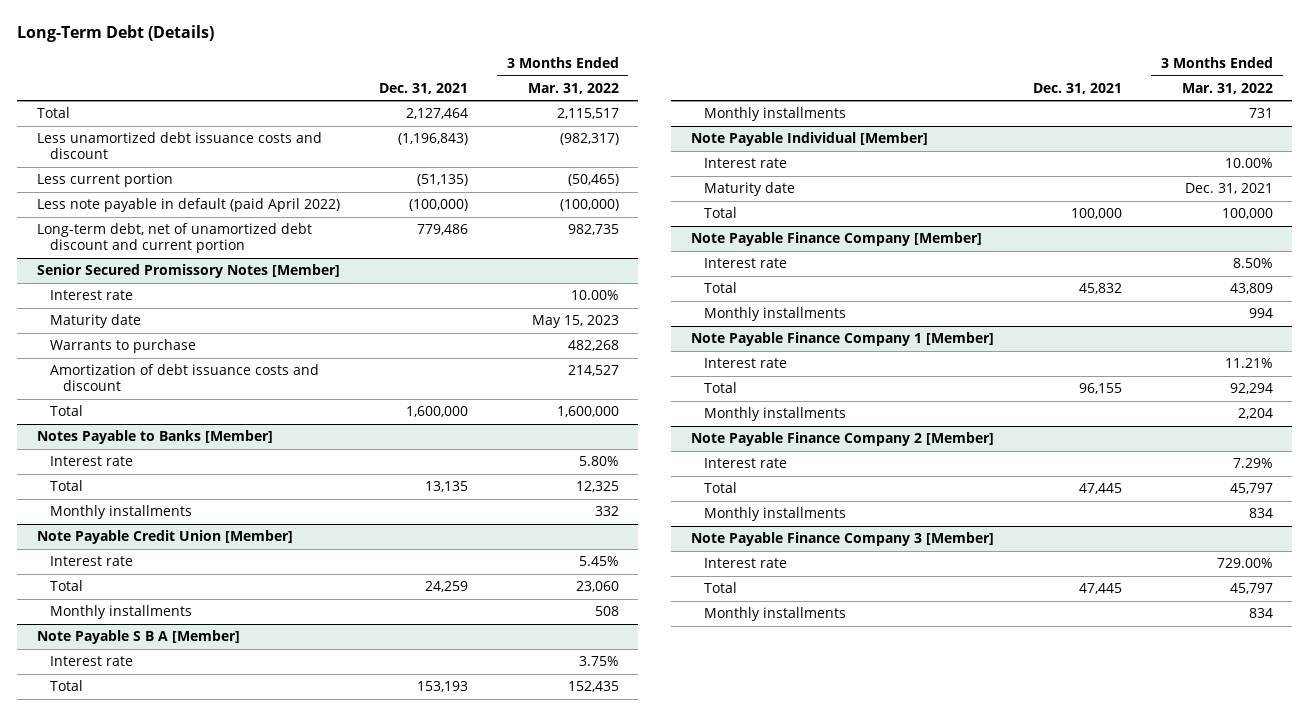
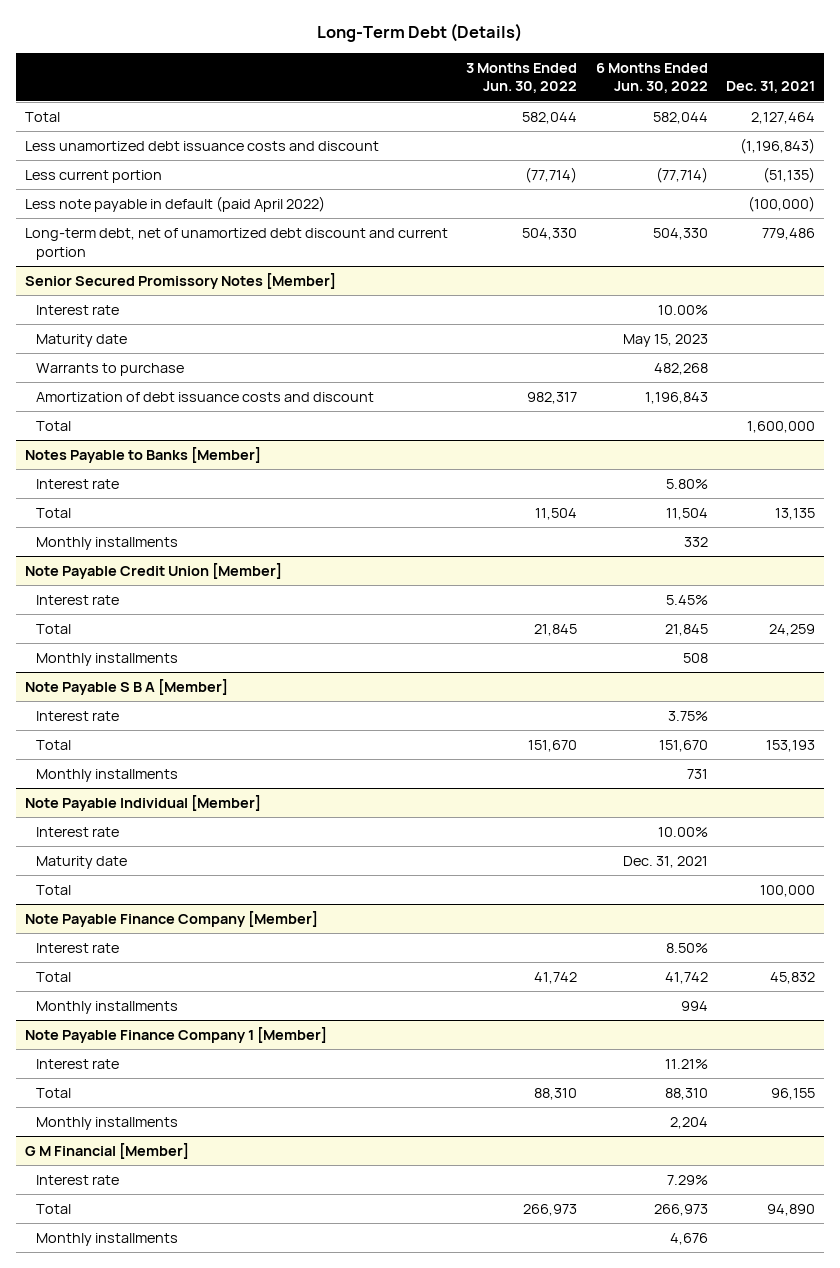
- | Dec. 31, 2021 | 3 Months Ended Mar. 31, 2022
+ | 3 Months Ended Jun. 30, 2022 | 6 Months Ended Jun. 30, 2022 | Dec. 31, 2021
- Note Payable Finance Company 2 [Member]
- Interest rate | | 7.29%
- Total | 47,445 | 45,797
- Monthly installments | | 834
- Note Payable Finance Company 3 [Member]
- Interest rate | | 729.00%
- Total | 47,445 | 45,797
- Monthly installments | | 834
+ G M Financial [Member]
+ Interest rate | | 7.29% |
+ Total | 266,973 | 266,973 | 94,890
+ Monthly installments | | 4,676 |

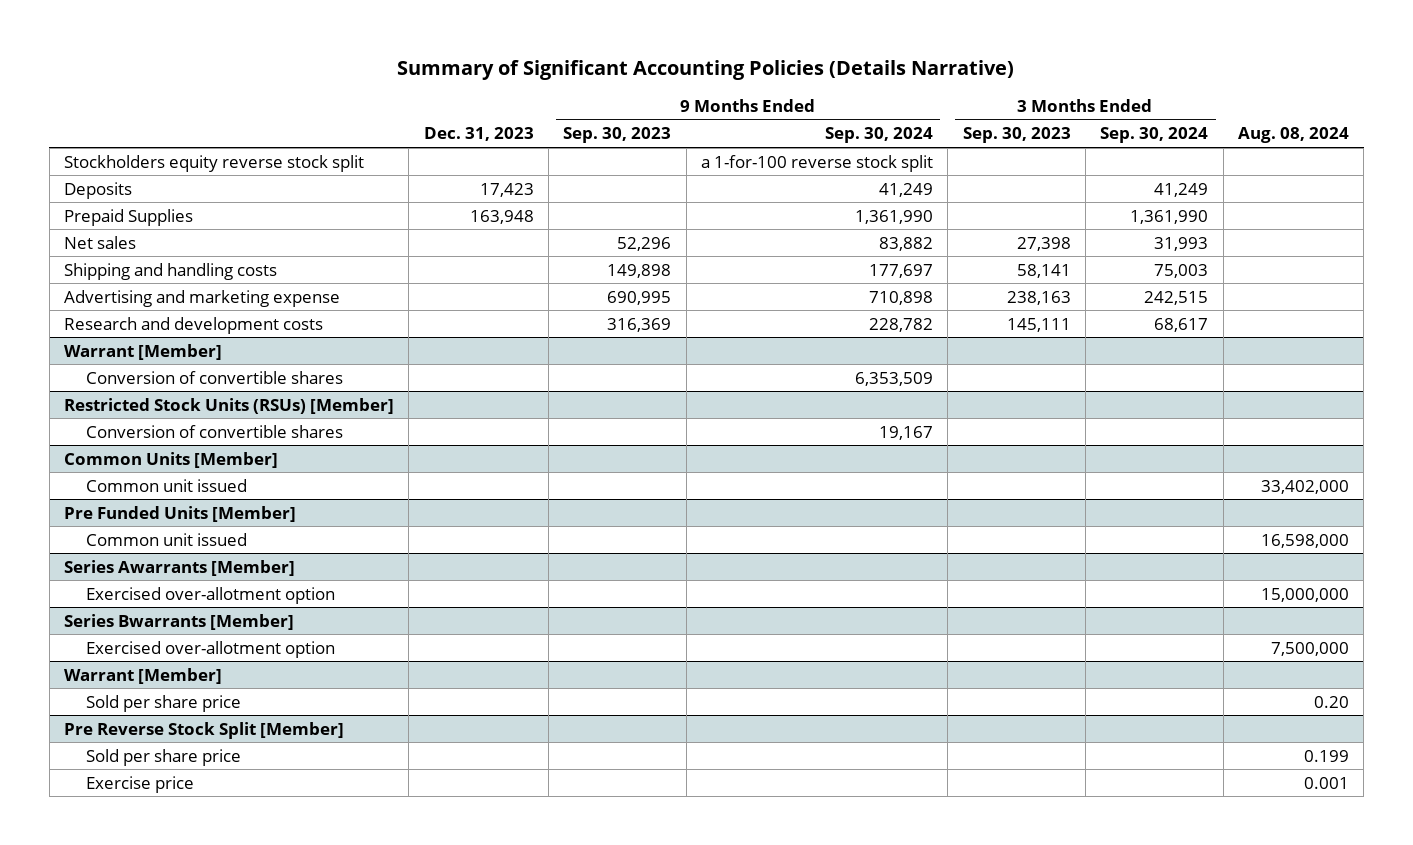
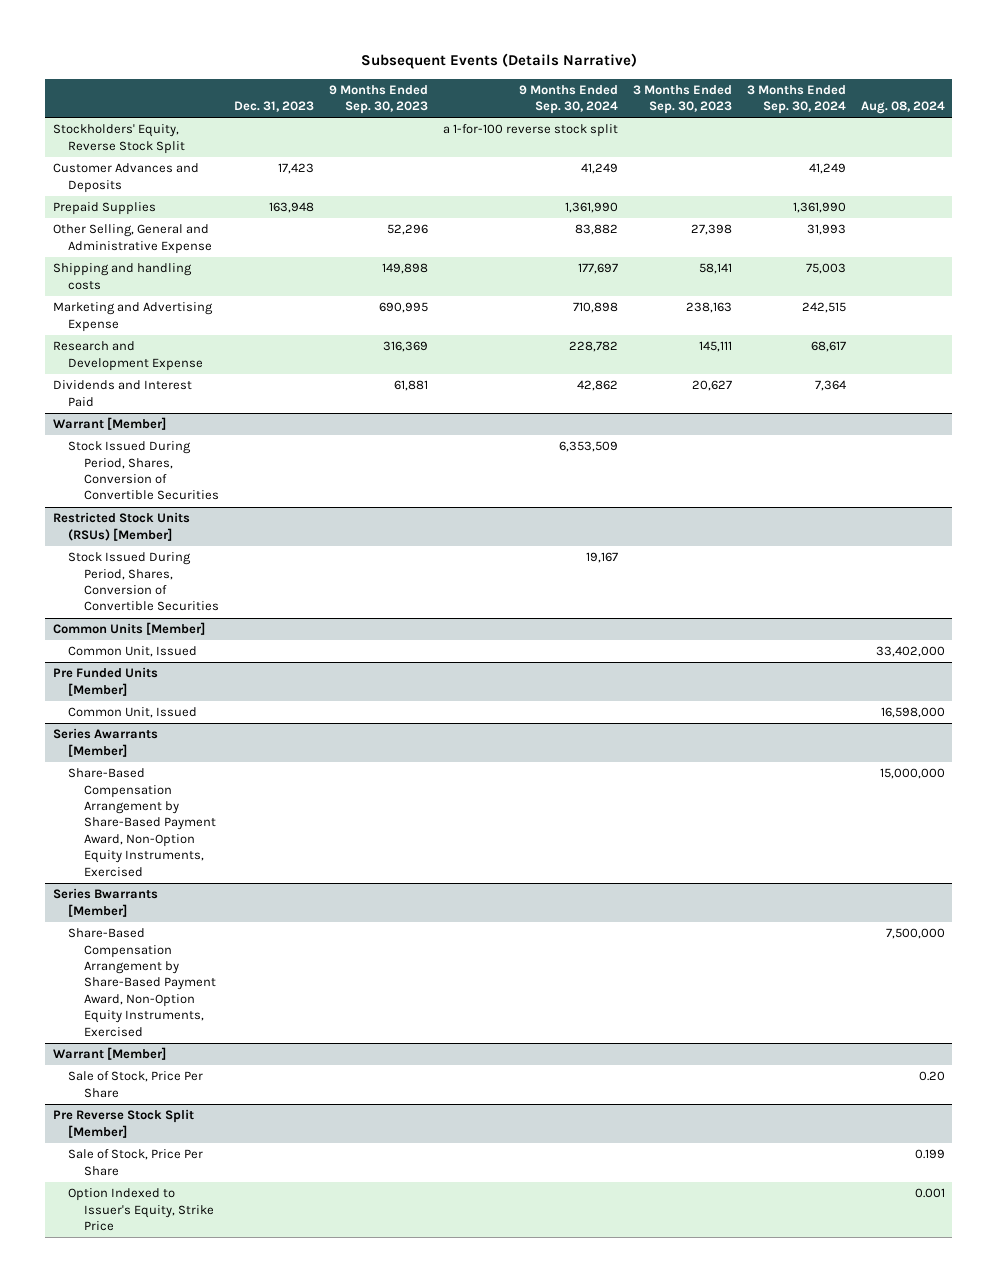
- Summary of Significant Accounting Policies (Details Narrative)
+ Subsequent Events (Details Narrative)
- Stockholders equity reverse stock split | | | a 1-for-100 reverse stock split | | |
- Deposits | 17,423 | | 41,249 | | 41,249 |
+ Stockholders' Equity, Reverse Stock Split | | | a 1-for-100 reverse stock split | | |
+ Customer Advances and Deposits | 17,423 | | 41,249 | | 41,249 |
- Net sales | | 52,296 | 83,882 | 27,398 | 31,993 |
+ Other Selling, General and Administrative Expense | | 52,296 | 83,882 | 27,398 | 31,993 |
- Advertising and marketing expense | | 690,995 | 710,898 | 238,163 | 242,515 |
- Research and development costs | | 316,369 | 228,782 | 145,111 | 68,617 |
+ Marketing and Advertising Expense | | 690,995 | 710,898 | 238,163 | 242,515 |
+ Research and Development Expense | | 316,369 | 228,782 | 145,111 | 68,617 |
+ Dividends and Interest Paid | | 61,881 | 42,862 | 20,627 | 7,364 |
@ Warrant [Member]
- Conversion of convertible shares | | | 6,353,509 | | |
+ Stock Issued During Period, Shares, Conversion of Convertible Securities | | | 6,353,509 | | |
@ Restricted Stock Units (RSUs) [Member]
- Conversion of convertible shares | | | 19,167 | | |
+ Stock Issued During Period, Shares, Conversion of Convertible Securities | | | 19,167 | | |
@ Common Units [Member]
- Common unit issued | | | | | | 33,402,000
+ Common Unit, Issued | | | | | | 33,402,000
@ Pre Funded Units [Member]
- Common unit issued | | | | | | 16,598,000
+ Common Unit, Issued | | | | | | 16,598,000
@ Series Awarrants [Member]
- Exercised over-allotment option | | | | | | 15,000,000
+ Share-Based Compensation Arrangement by Share-Based Payment Award, Non-Option Equity Instruments, Exercised | | | | | | 15,000,000
@ Series Bwarrants [Member]
- Exercised over-allotment option | | | | | | 7,500,000
+ Share-Based Compensation Arrangement by Share-Based Payment Award, Non-Option Equity Instruments, Exercised | | | | | | 7,500,000
@ Warrant [Member]
- Sold per share price | | | | | | 0.20
+ Sale of Stock, Price Per Share | | | | | | 0.20
@ Pre Reverse Stock Split [Member]
- Sold per share price | | | | | | 0.199
- Exercise price | | | | | | 0.001
+ Sale of Stock, Price Per Share | | | | | | 0.199
+ Option Indexed to Issuer's Equity, Strike Price | | | | | | 0.001

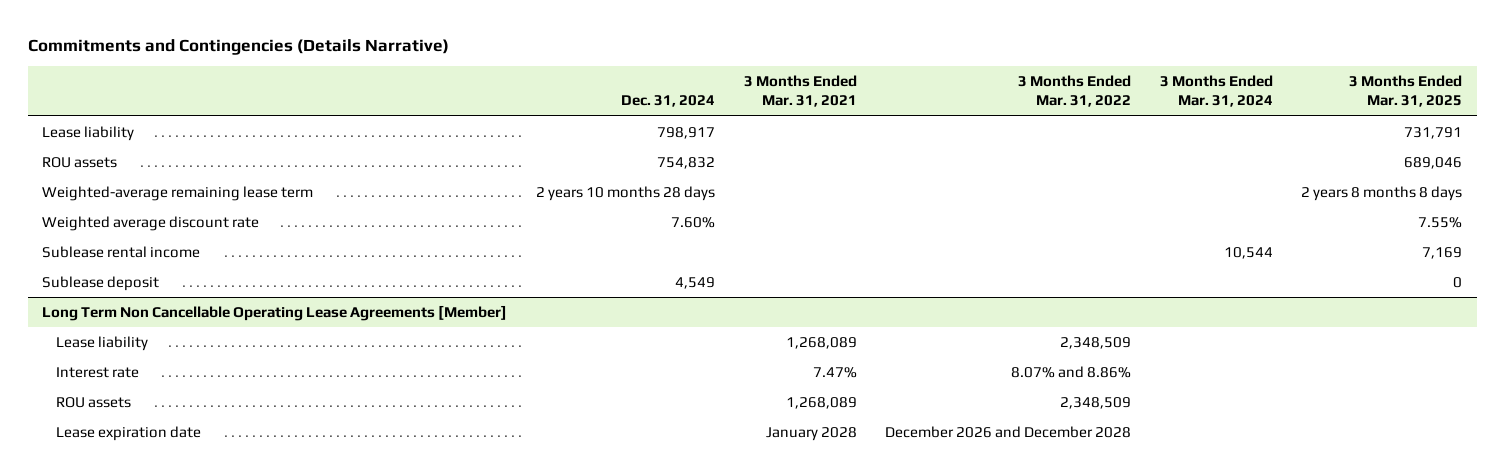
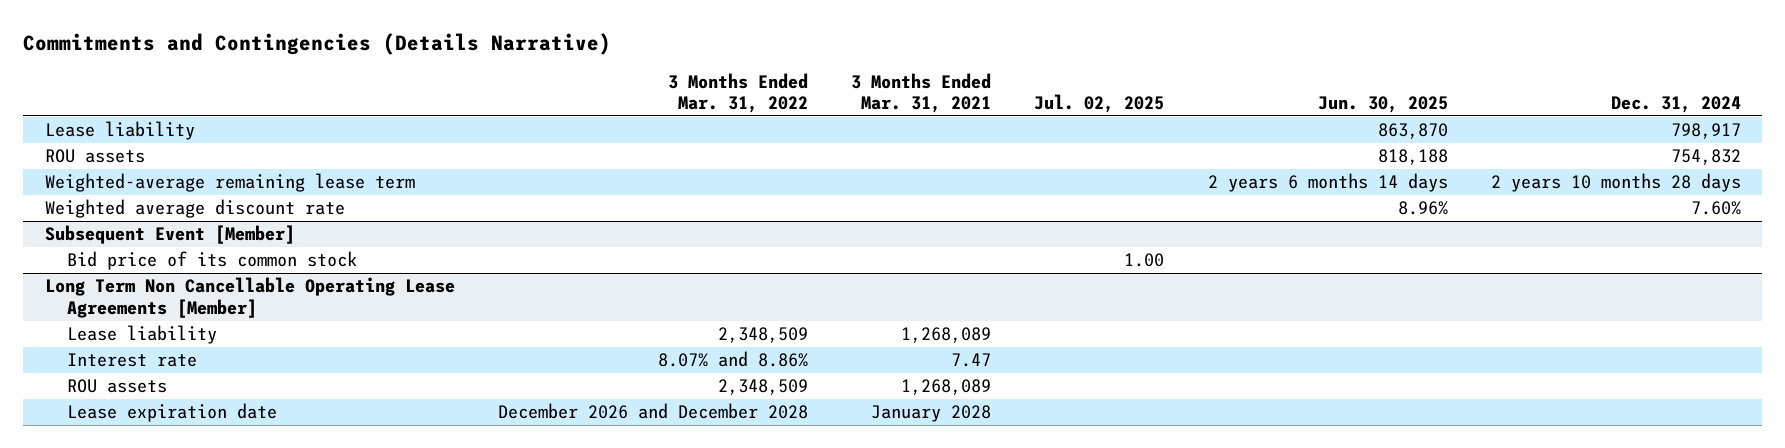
- | Dec. 31, 2024 | 3 Months Ended Mar. 31, 2021 | 3 Months Ended Mar. 31, 2022 | 3 Months Ended Mar. 31, 2024 | 3 Months Ended Mar. 31, 2025
+ | 3 Months Ended Mar. 31, 2022 | 3 Months Ended Mar. 31, 2021 | Jul. 02, 2025 | Jun. 30, 2025 | Dec. 31, 2024
- Sublease rental income | | | | 10,544 | 7,169
- Sublease deposit | 4,549 | | | | 0
+ Subsequent Event [Member]
+ Bid price of its common stock | | | 1.00 | |
@ Long Term Non Cancellable Operating Lease Agreements [Member]
- Interest rate | | 7.47% | 8.07% and 8.86% | |
+ Interest rate | 8.07% and 8.86% | 7.47 | | |

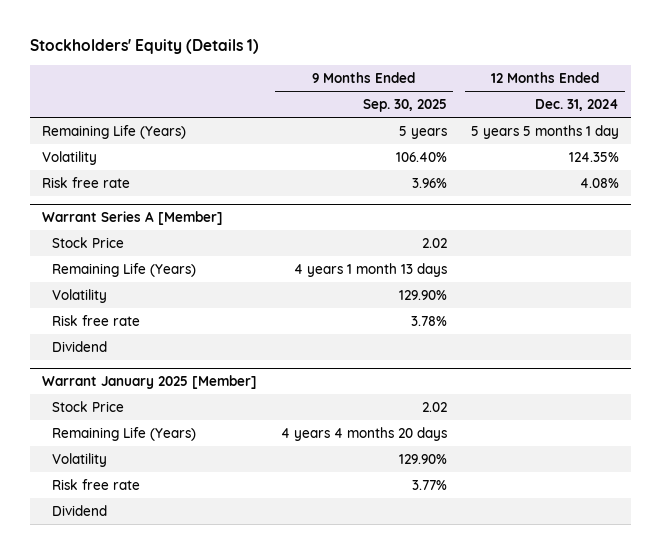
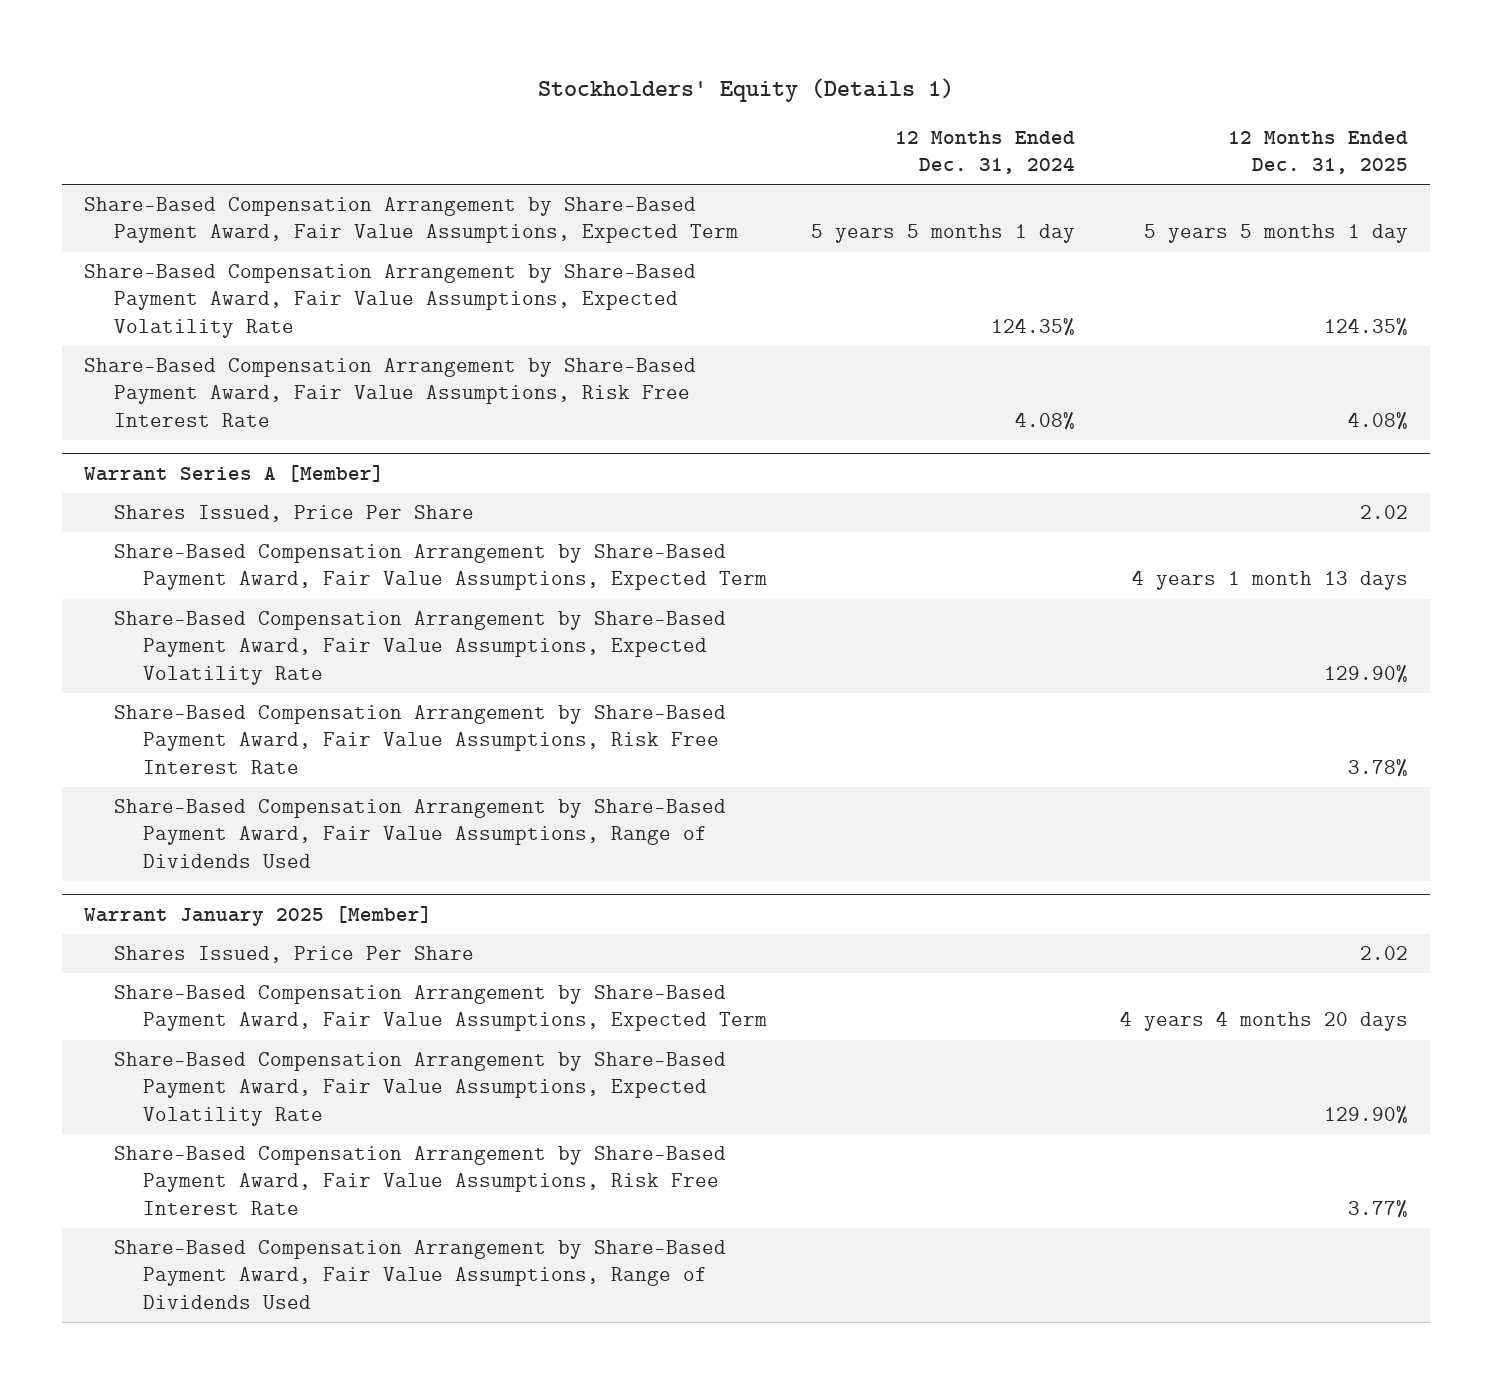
- | 9 Months Ended Sep. 30, 2025 | 12 Months Ended Dec. 31, 2024
+ | 12 Months Ended Dec. 31, 2024 | 12 Months Ended Dec. 31, 2025
- Remaining Life (Years) | 5 years | 5 years 5 months 1 day
- Volatility | 106.40% | 124.35%
- Risk free rate | 3.96% | 4.08%
+ Share-Based Compensation Arrangement by Share-Based Payment Award, Fair Value Assumptions, Expected Term | 5 years 5 months 1 day | 5 years 5 months 1 day
+ Share-Based Compensation Arrangement by Share-Based Payment Award, Fair Value Assumptions, Expected Volatility Rate | 124.35% | 124.35%
+ Share-Based Compensation Arrangement by Share-Based Payment Award, Fair Value Assumptions, Risk Free Interest Rate | 4.08% | 4.08%
@ Warrant Series A [Member]
- Stock Price | 2.02 |
- Remaining Life (Years) | 4 years 1 month 13 days |
- Volatility | 129.90% |
- Risk free rate | 3.78% |
- Dividend
+ Shares Issued, Price Per Share | | 2.02
+ Share-Based Compensation Arrangement by Share-Based Payment Award, Fair Value Assumptions, Expected Term | | 4 years 1 month 13 days
+ Share-Based Compensation Arrangement by Share-Based Payment Award, Fair Value Assumptions, Expected Volatility Rate | | 129.90%
+ Share-Based Compensation Arrangement by Share-Based Payment Award, Fair Value Assumptions, Risk Free Interest Rate | | 3.78%
+ Share-Based Compensation Arrangement by Share-Based Payment Award, Fair Value Assumptions, Range of Dividends Used
@ Warrant January 2025 [Member]
- Stock Price | 2.02 |
- Remaining Life (Years) | 4 years 4 months 20 days |
- Volatility | 129.90% |
- Risk free rate | 3.77% |
- Dividend
+ Shares Issued, Price Per Share | | 2.02
+ Share-Based Compensation Arrangement by Share-Based Payment Award, Fair Value Assumptions, Expected Term | | 4 years 4 months 20 days
+ Share-Based Compensation Arrangement by Share-Based Payment Award, Fair Value Assumptions, Expected Volatility Rate | | 129.90%
+ Share-Based Compensation Arrangement by Share-Based Payment Award, Fair Value Assumptions, Risk Free Interest Rate | | 3.77%
+ Share-Based Compensation Arrangement by Share-Based Payment Award, Fair Value Assumptions, Range of Dividends Used

